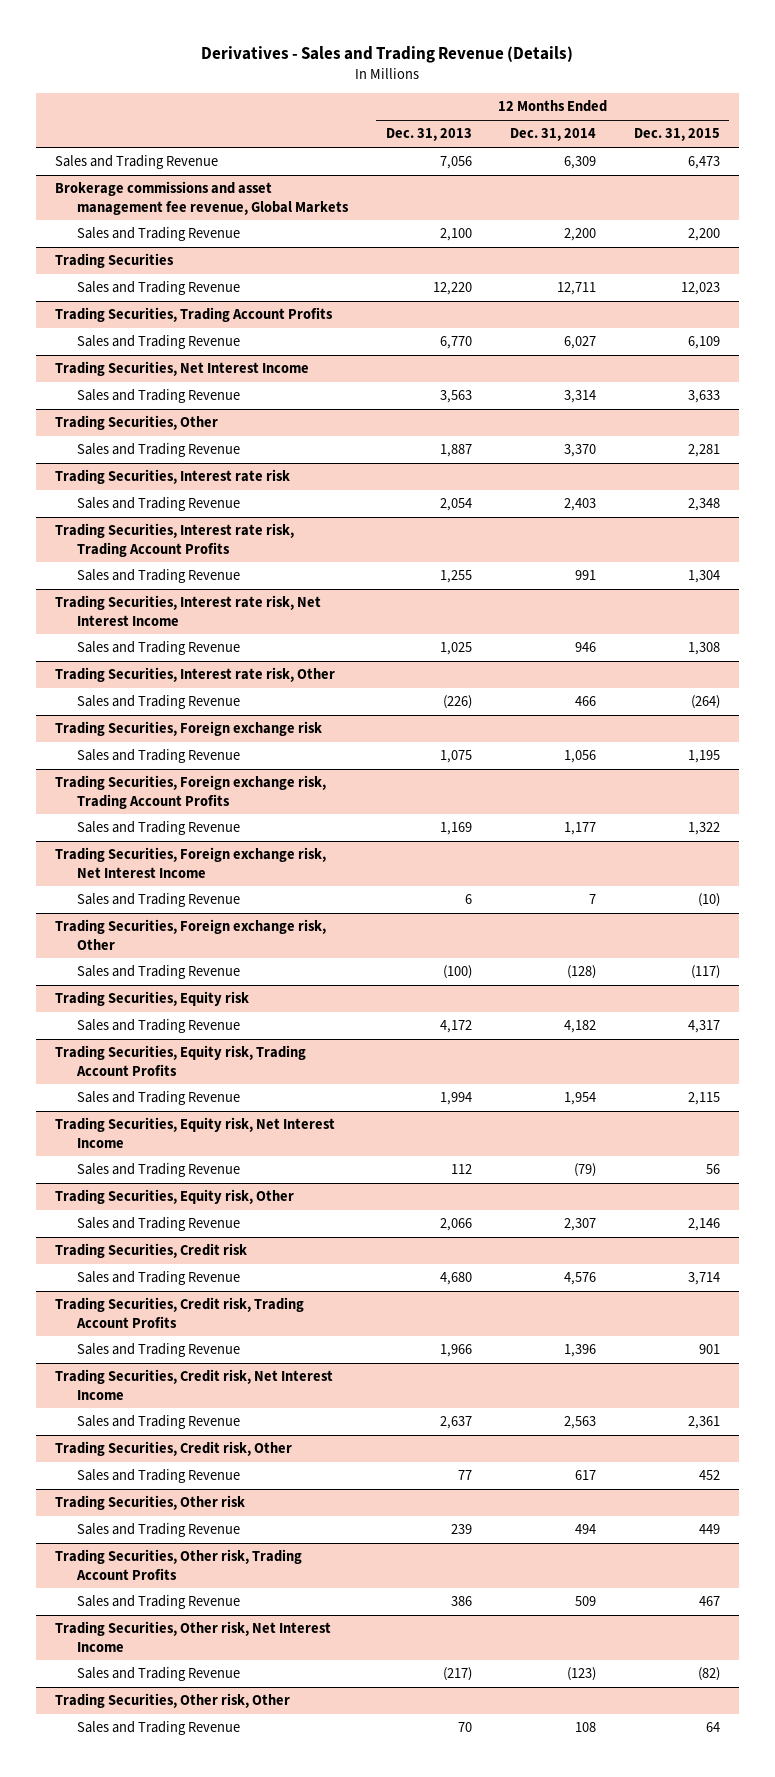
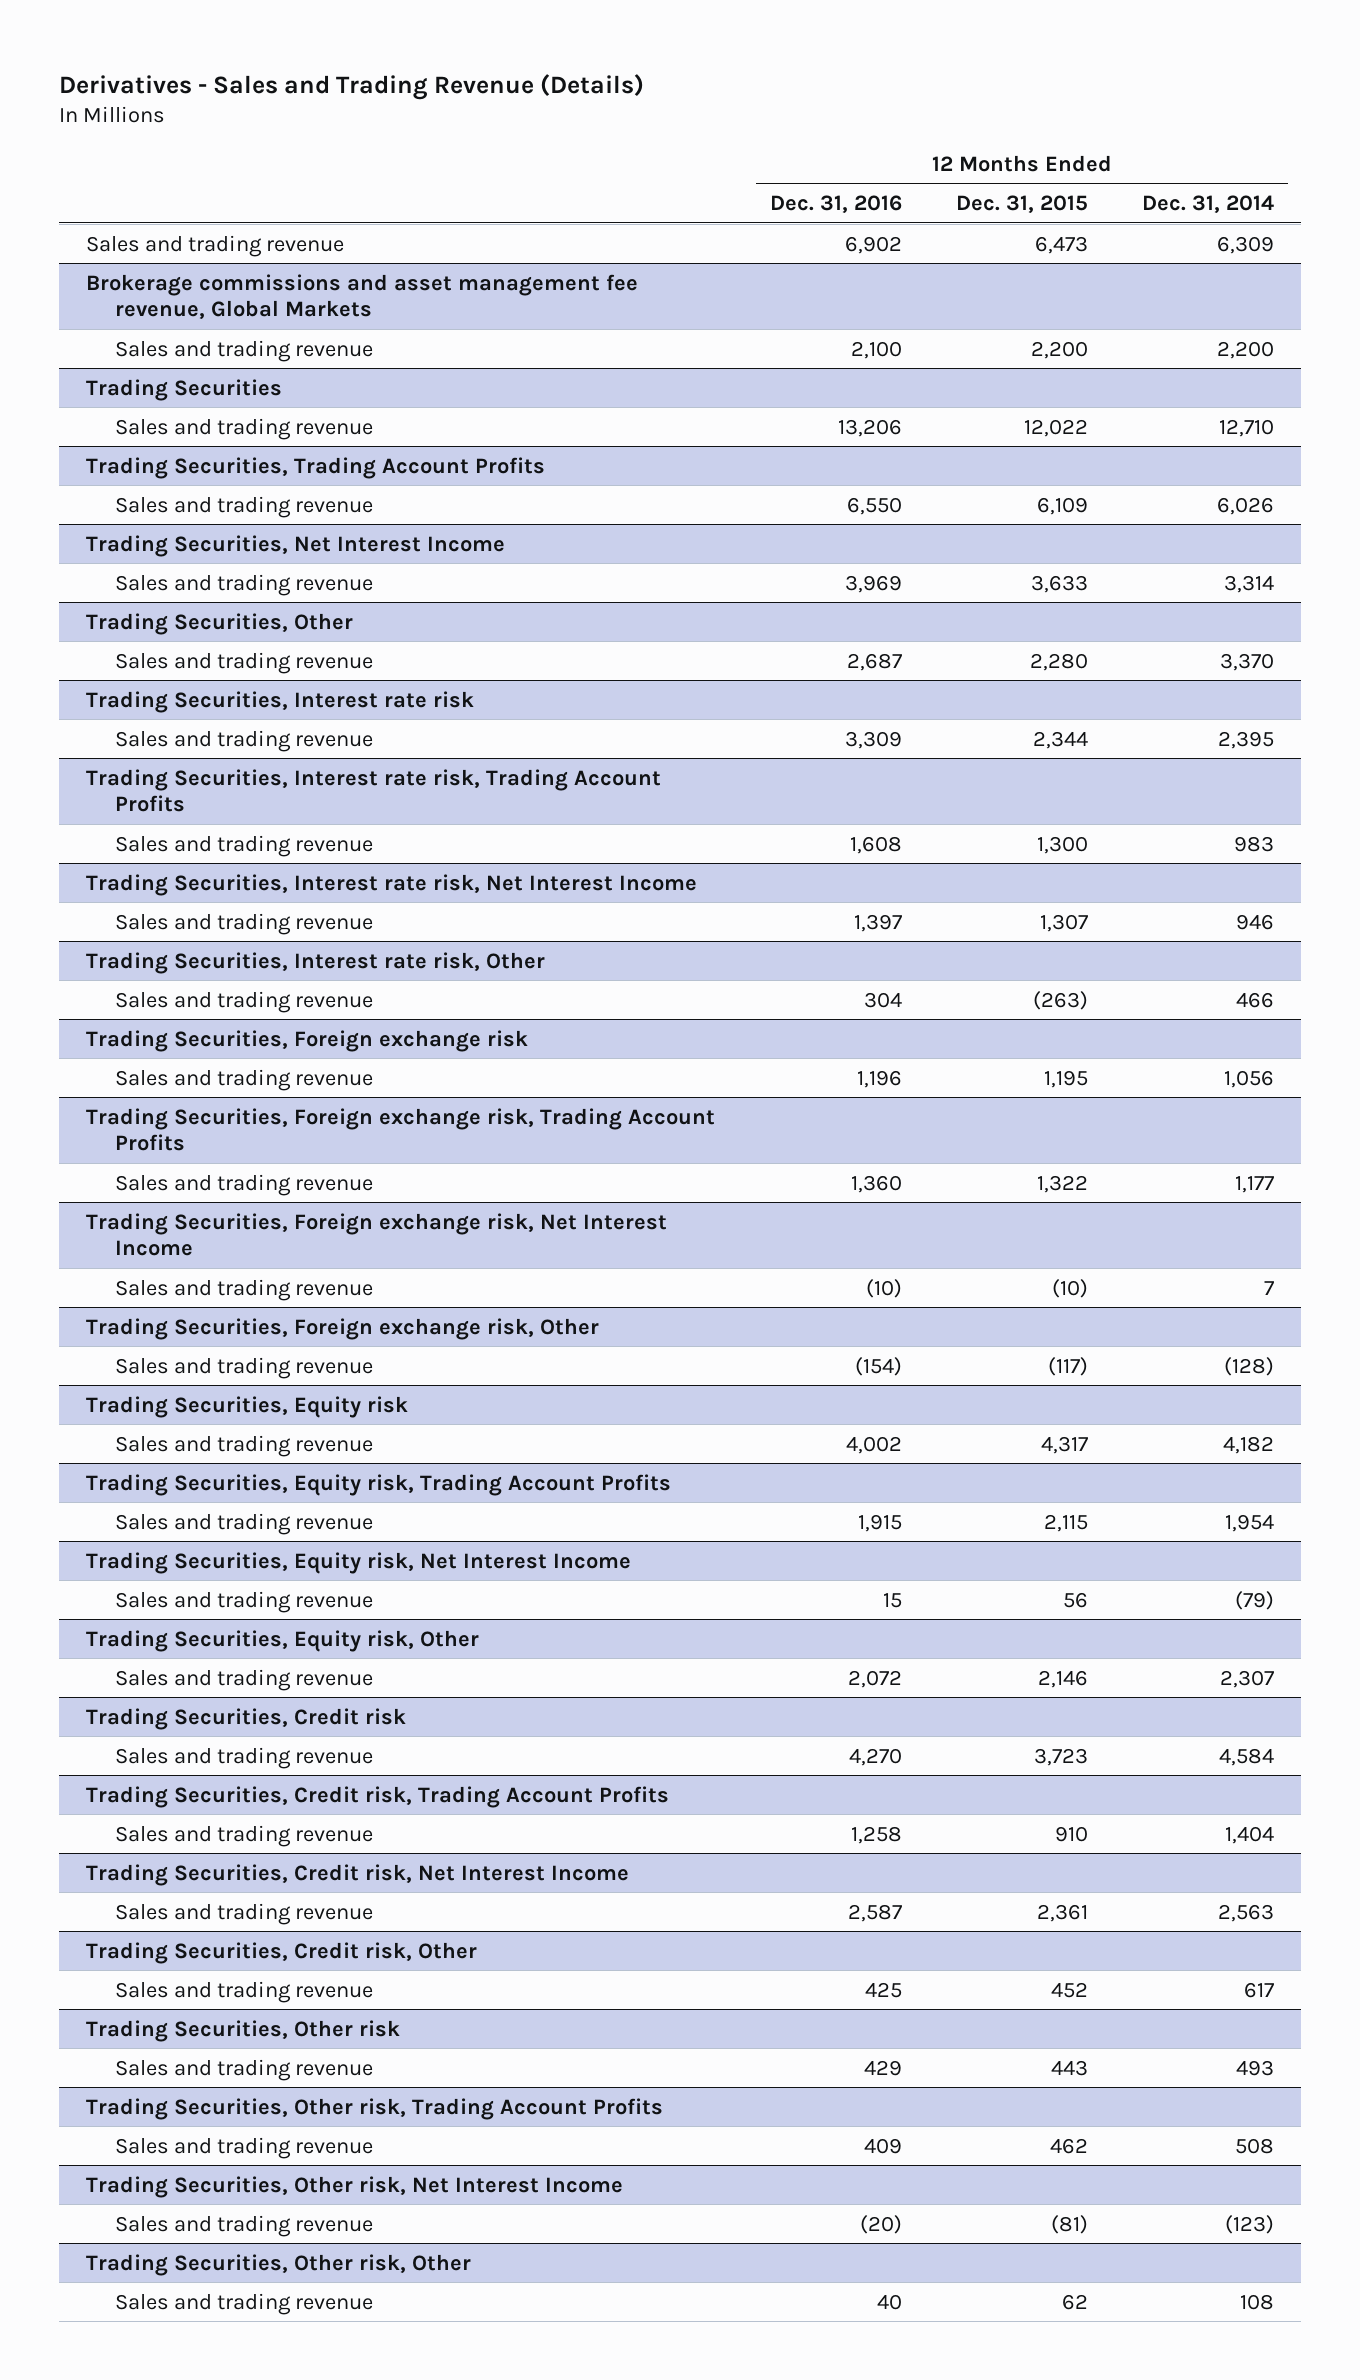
- | 12 Months Ended Dec. 31, 2013 | 12 Months Ended Dec. 31, 2014 | 12 Months Ended Dec. 31, 2015
+ | 12 Months Ended Dec. 31, 2016 | 12 Months Ended Dec. 31, 2015 | 12 Months Ended Dec. 31, 2014
- Sales and Trading Revenue | 7,056 | 6,309 | 6,473
+ Sales and trading revenue | 6,902 | 6,473 | 6,309
@ Brokerage commissions and asset management fee revenue, Global Markets
- Sales and Trading Revenue | 2,100 | 2,200 | 2,200
+ Sales and trading revenue | 2,100 | 2,200 | 2,200
@ Trading Securities
- Sales and Trading Revenue | 12,220 | 12,711 | 12,023
+ Sales and trading revenue | 13,206 | 12,022 | 12,710
@ Trading Securities, Trading Account Profits
- Sales and Trading Revenue | 6,770 | 6,027 | 6,109
+ Sales and trading revenue | 6,550 | 6,109 | 6,026
@ Trading Securities, Net Interest Income
- Sales and Trading Revenue | 3,563 | 3,314 | 3,633
+ Sales and trading revenue | 3,969 | 3,633 | 3,314
@ Trading Securities, Other
- Sales and Trading Revenue | 1,887 | 3,370 | 2,281
+ Sales and trading revenue | 2,687 | 2,280 | 3,370
@ Trading Securities, Interest rate risk
- Sales and Trading Revenue | 2,054 | 2,403 | 2,348
+ Sales and trading revenue | 3,309 | 2,344 | 2,395
@ Trading Securities, Interest rate risk, Trading Account Profits
- Sales and Trading Revenue | 1,255 | 991 | 1,304
+ Sales and trading revenue | 1,608 | 1,300 | 983
@ Trading Securities, Interest rate risk, Net Interest Income
- Sales and Trading Revenue | 1,025 | 946 | 1,308
+ Sales and trading revenue | 1,397 | 1,307 | 946
@ Trading Securities, Interest rate risk, Other
- Sales and Trading Revenue | (226) | 466 | (264)
+ Sales and trading revenue | 304 | (263) | 466
@ Trading Securities, Foreign exchange risk
- Sales and Trading Revenue | 1,075 | 1,056 | 1,195
+ Sales and trading revenue | 1,196 | 1,195 | 1,056
@ Trading Securities, Foreign exchange risk, Trading Account Profits
- Sales and Trading Revenue | 1,169 | 1,177 | 1,322
+ Sales and trading revenue | 1,360 | 1,322 | 1,177
@ Trading Securities, Foreign exchange risk, Net Interest Income
- Sales and Trading Revenue | 6 | 7 | (10)
+ Sales and trading revenue | (10) | (10) | 7
@ Trading Securities, Foreign exchange risk, Other
- Sales and Trading Revenue | (100) | (128) | (117)
+ Sales and trading revenue | (154) | (117) | (128)
@ Trading Securities, Equity risk
- Sales and Trading Revenue | 4,172 | 4,182 | 4,317
+ Sales and trading revenue | 4,002 | 4,317 | 4,182
@ Trading Securities, Equity risk, Trading Account Profits
- Sales and Trading Revenue | 1,994 | 1,954 | 2,115
+ Sales and trading revenue | 1,915 | 2,115 | 1,954
@ Trading Securities, Equity risk, Net Interest Income
- Sales and Trading Revenue | 112 | (79) | 56
+ Sales and trading revenue | 15 | 56 | (79)
@ Trading Securities, Equity risk, Other
- Sales and Trading Revenue | 2,066 | 2,307 | 2,146
+ Sales and trading revenue | 2,072 | 2,146 | 2,307
@ Trading Securities, Credit risk
- Sales and Trading Revenue | 4,680 | 4,576 | 3,714
+ Sales and trading revenue | 4,270 | 3,723 | 4,584
@ Trading Securities, Credit risk, Trading Account Profits
- Sales and Trading Revenue | 1,966 | 1,396 | 901
+ Sales and trading revenue | 1,258 | 910 | 1,404
@ Trading Securities, Credit risk, Net Interest Income
- Sales and Trading Revenue | 2,637 | 2,563 | 2,361
+ Sales and trading revenue | 2,587 | 2,361 | 2,563
@ Trading Securities, Credit risk, Other
- Sales and Trading Revenue | 77 | 617 | 452
+ Sales and trading revenue | 425 | 452 | 617
@ Trading Securities, Other risk
- Sales and Trading Revenue | 239 | 494 | 449
+ Sales and trading revenue | 429 | 443 | 493
@ Trading Securities, Other risk, Trading Account Profits
- Sales and Trading Revenue | 386 | 509 | 467
+ Sales and trading revenue | 409 | 462 | 508
@ Trading Securities, Other risk, Net Interest Income
- Sales and Trading Revenue | (217) | (123) | (82)
+ Sales and trading revenue | (20) | (81) | (123)
@ Trading Securities, Other risk, Other
- Sales and Trading Revenue | 70 | 108 | 64
+ Sales and trading revenue | 40 | 62 | 108

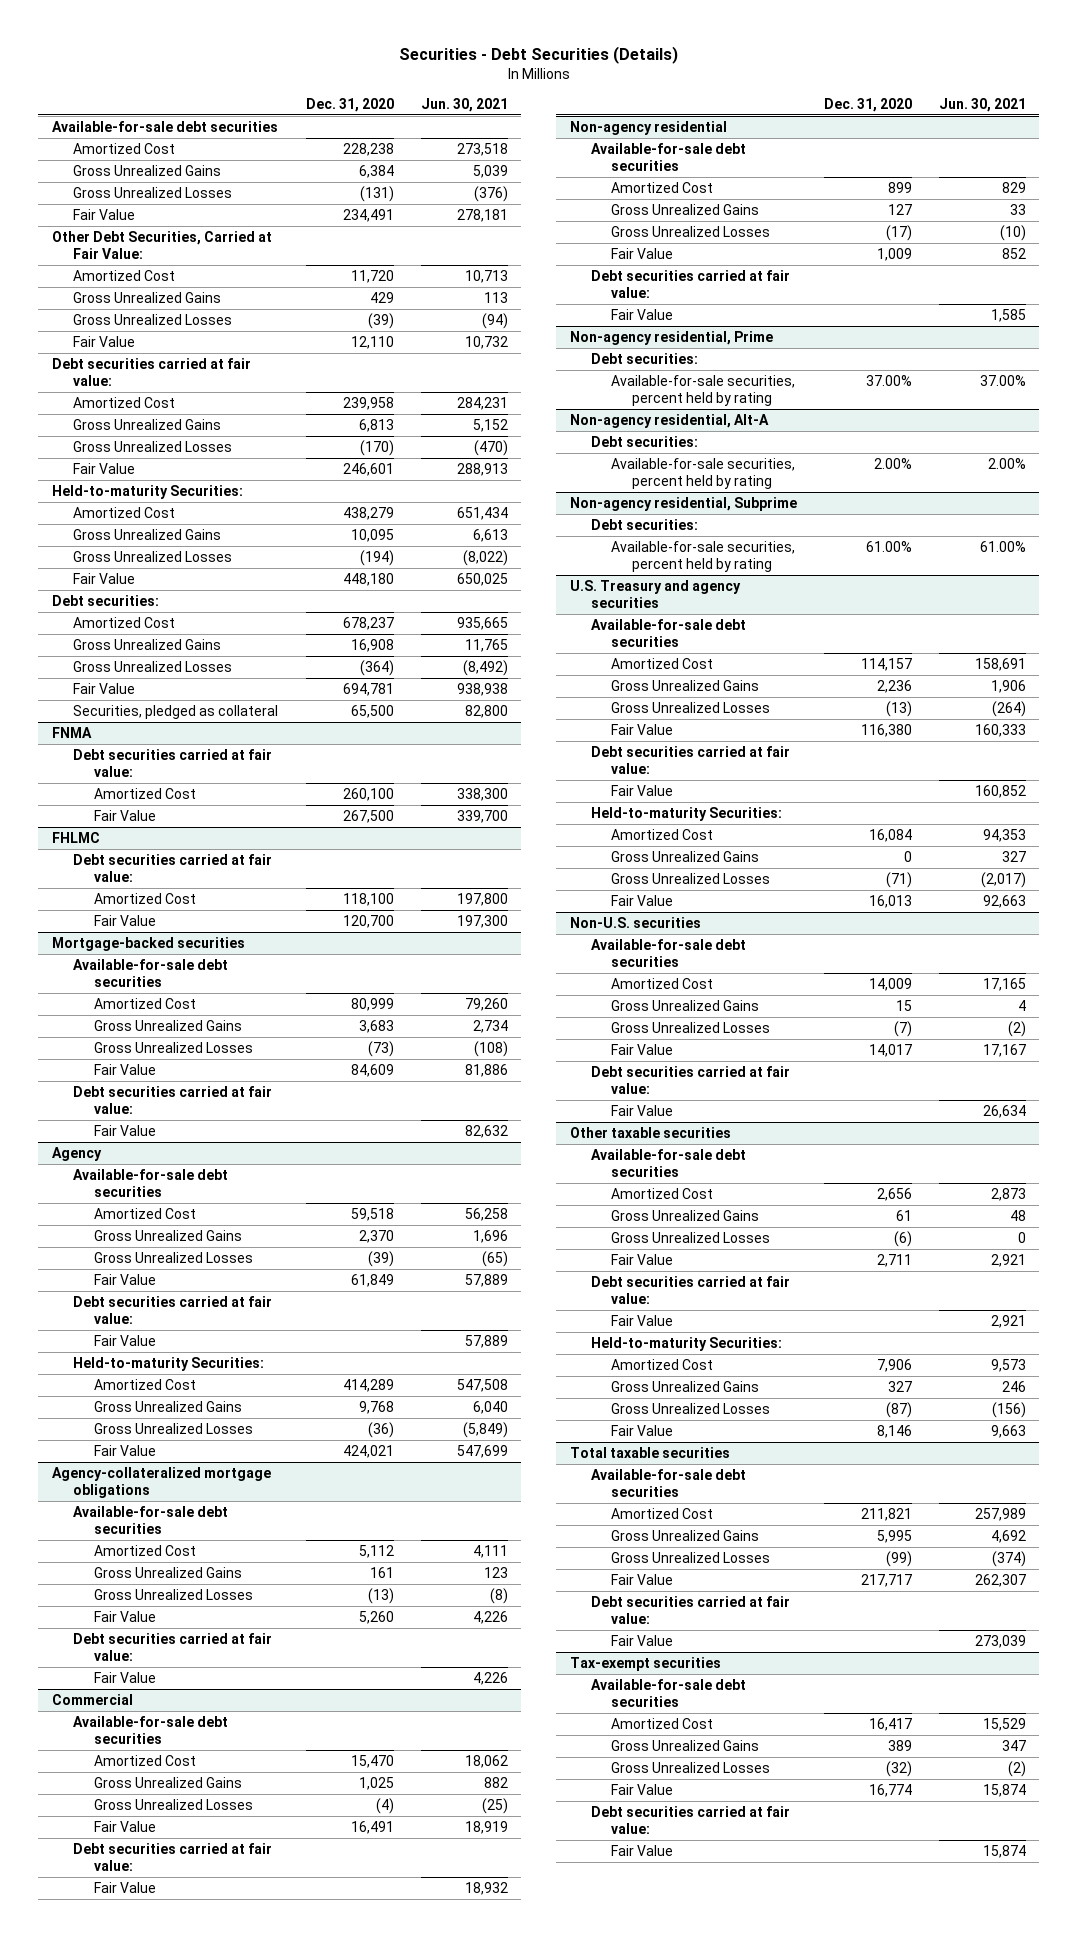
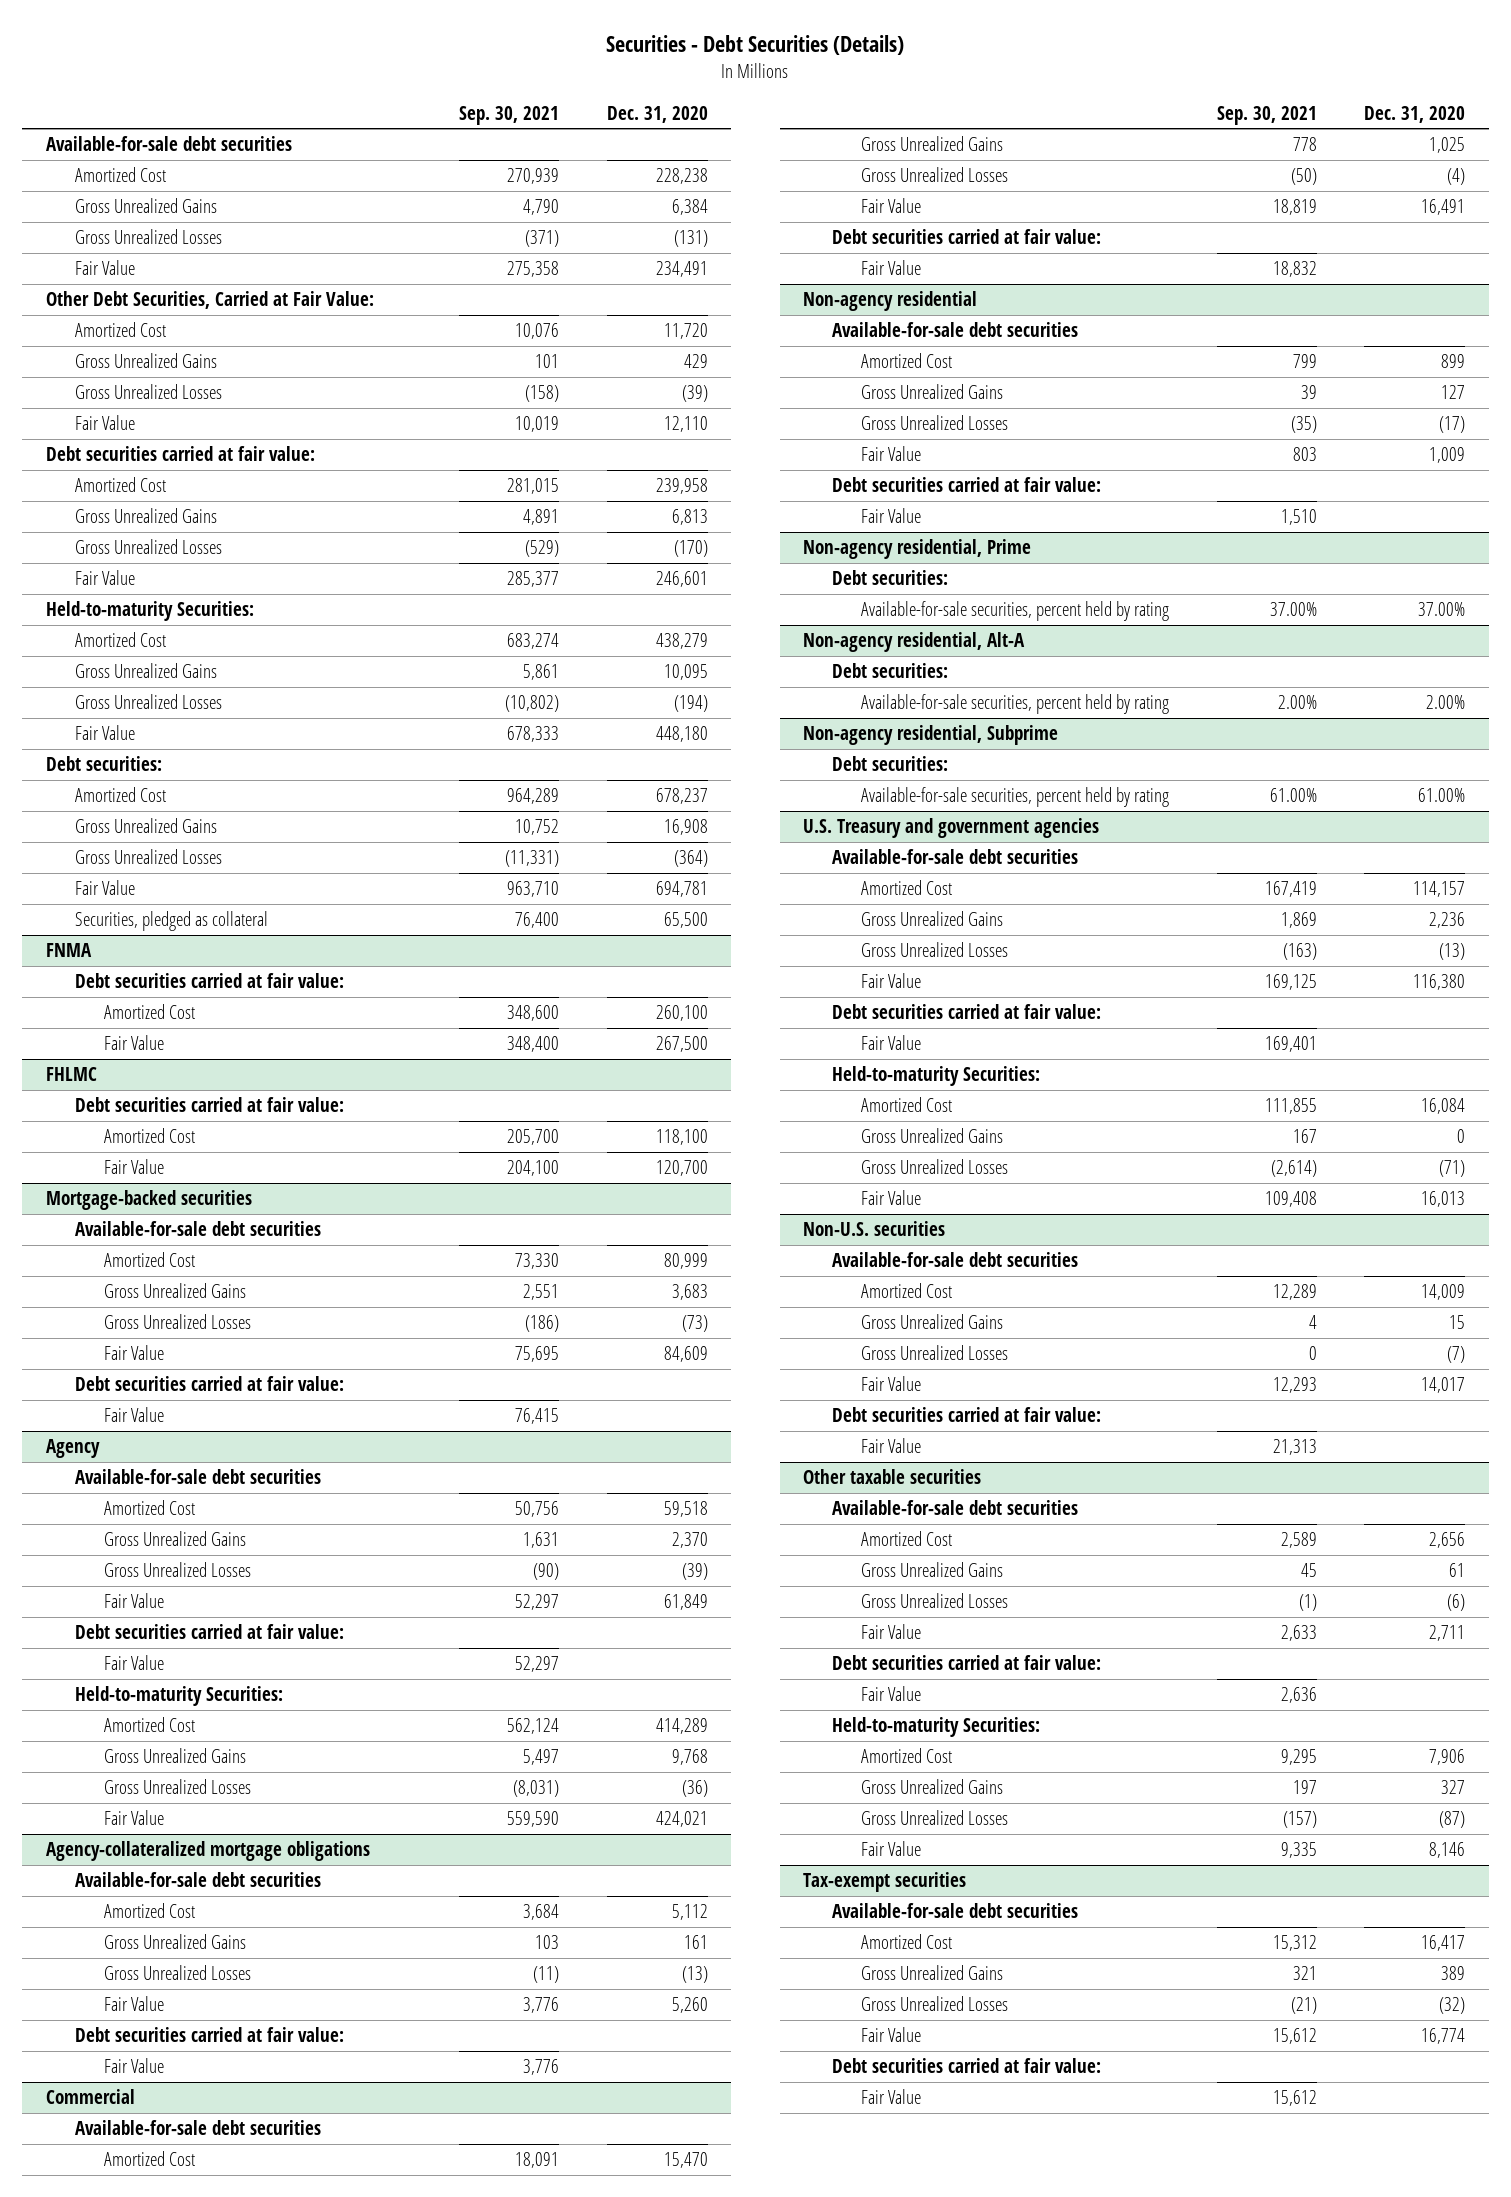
- | Dec. 31, 2020 | Jun. 30, 2021
+ | Sep. 30, 2021 | Dec. 31, 2020
- U.S. Treasury and agency securities
+ U.S. Treasury and government agencies
- Total taxable securities
- Available-for-sale debt securities
- Amortized Cost | 211,821 | 257,989
- Gross Unrealized Gains | 5,995 | 4,692
- Gross Unrealized Losses | (99) | (374)
- Fair Value | 217,717 | 262,307
- Debt securities carried at fair value:
- Fair Value | | 273,039

